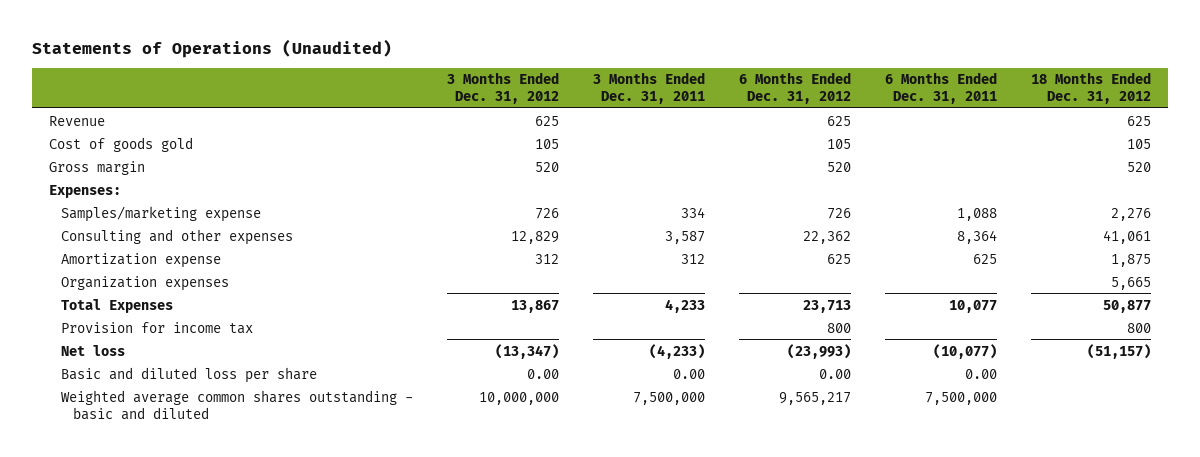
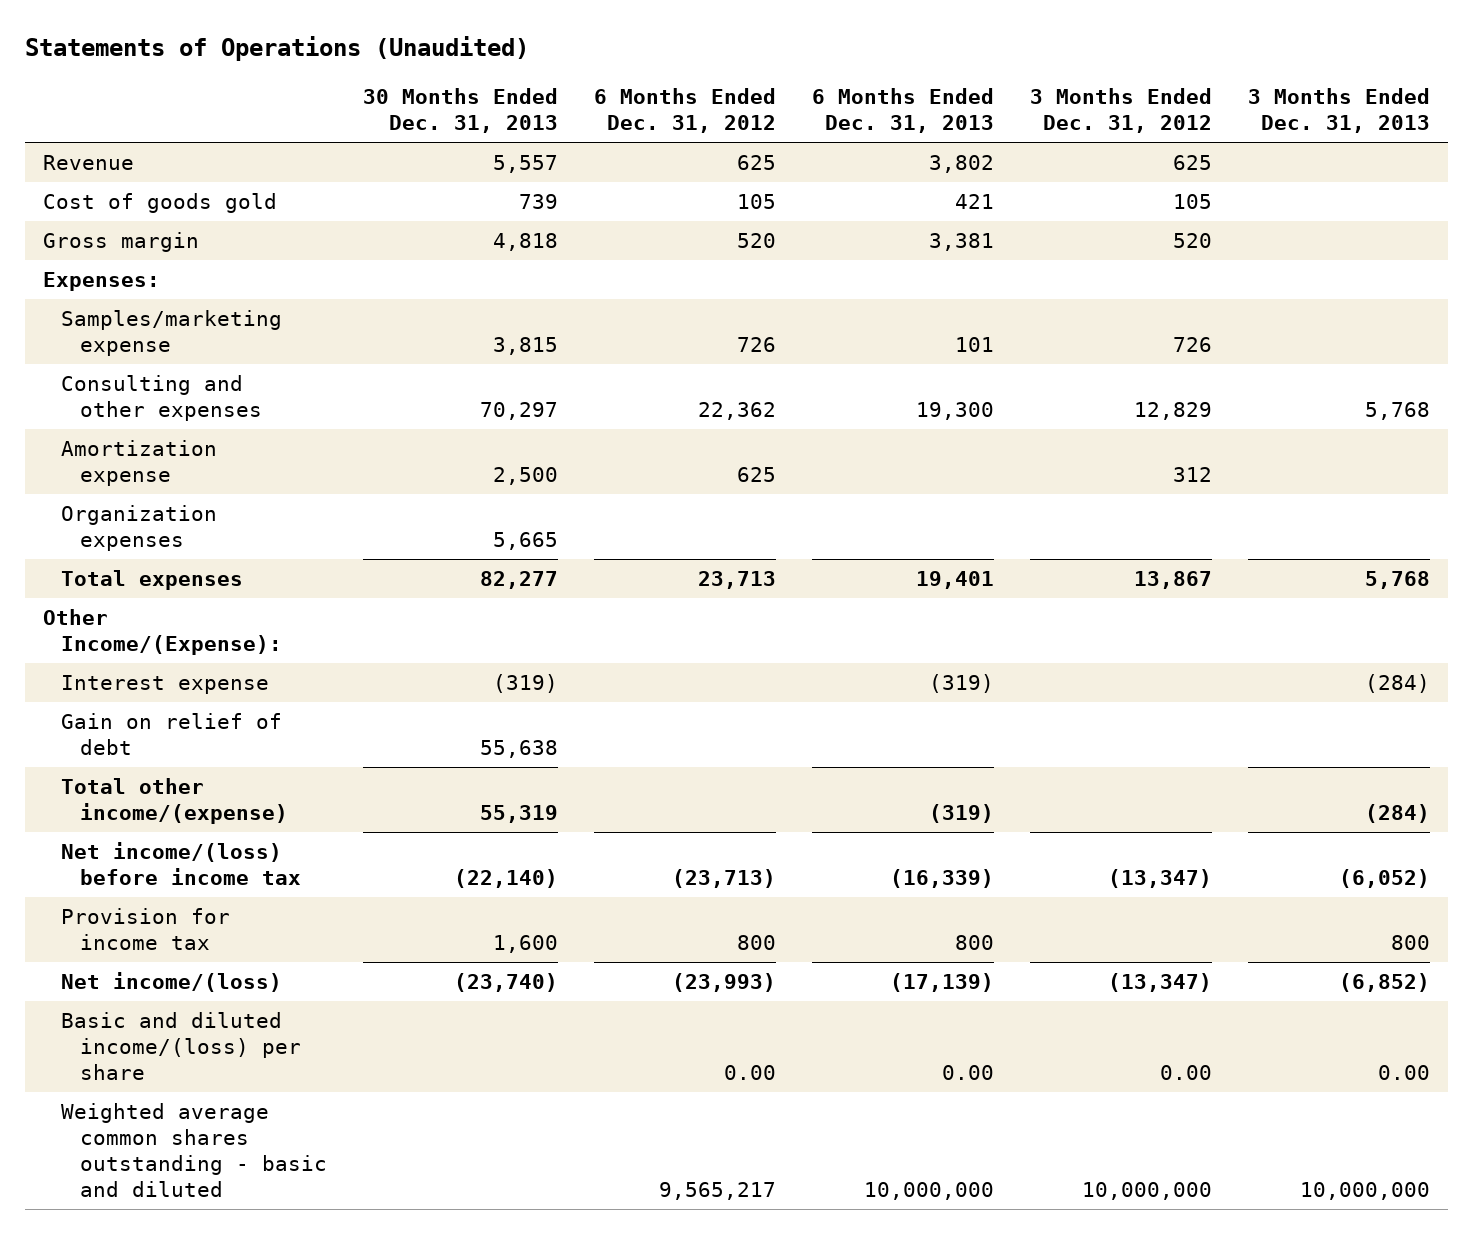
- | 3 Months Ended Dec. 31, 2012 | 3 Months Ended Dec. 31, 2011 | 6 Months Ended Dec. 31, 2012 | 6 Months Ended Dec. 31, 2011 | 18 Months Ended Dec. 31, 2012
+ | 30 Months Ended Dec. 31, 2013 | 6 Months Ended Dec. 31, 2012 | 6 Months Ended Dec. 31, 2013 | 3 Months Ended Dec. 31, 2012 | 3 Months Ended Dec. 31, 2013
- Total Expenses | 13,867 | 4,233 | 23,713 | 10,077 | 50,877
+ Total expenses | 82,277 | 23,713 | 19,401 | 13,867 | 5,768
+ Other Income/(Expense):
+ Interest expense | (319) | | (319) | | (284)
+ Gain on relief of debt | 55,638 | | | |
+ Total other income/(expense) | 55,319 | | (319) | | (284)
+ Net income/(loss) before income tax | (22,140) | (23,713) | (16,339) | (13,347) | (6,052)
- Net loss | (13,347) | (4,233) | (23,993) | (10,077) | (51,157)
- Basic and diluted loss per share | 0.00 | 0.00 | 0.00 | 0.00 |
+ Net income/(loss) | (23,740) | (23,993) | (17,139) | (13,347) | (6,852)
+ Basic and diluted income/(loss) per share | | 0.00 | 0.00 | 0.00 | 0.00

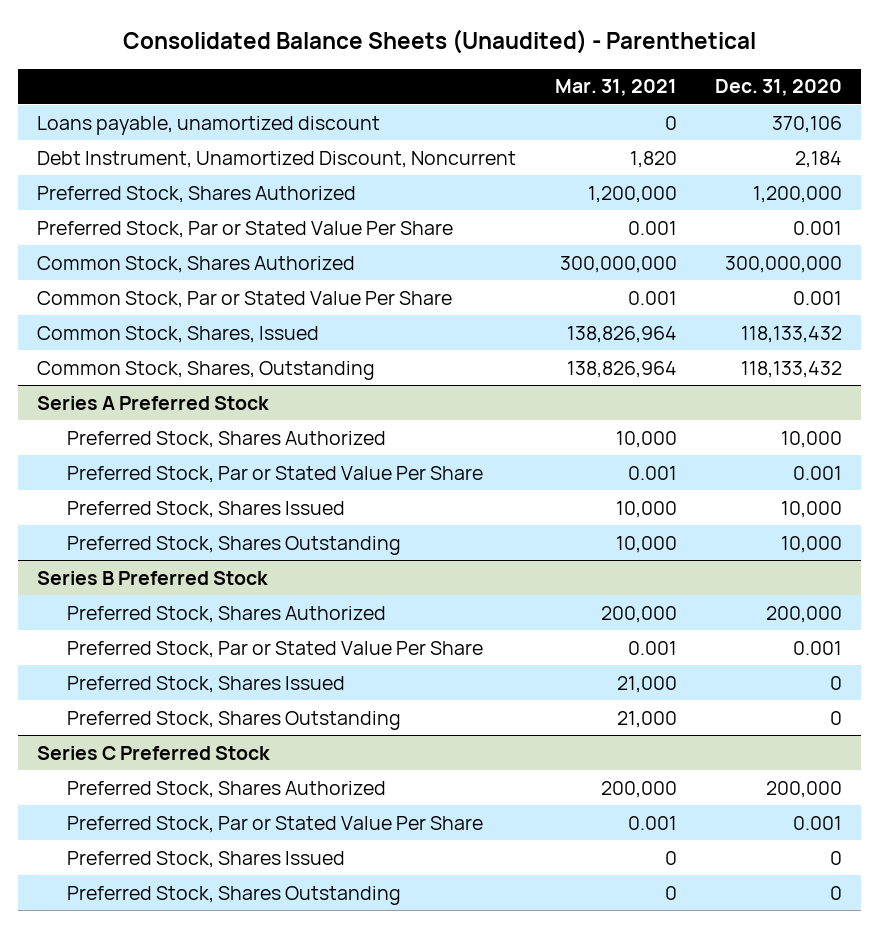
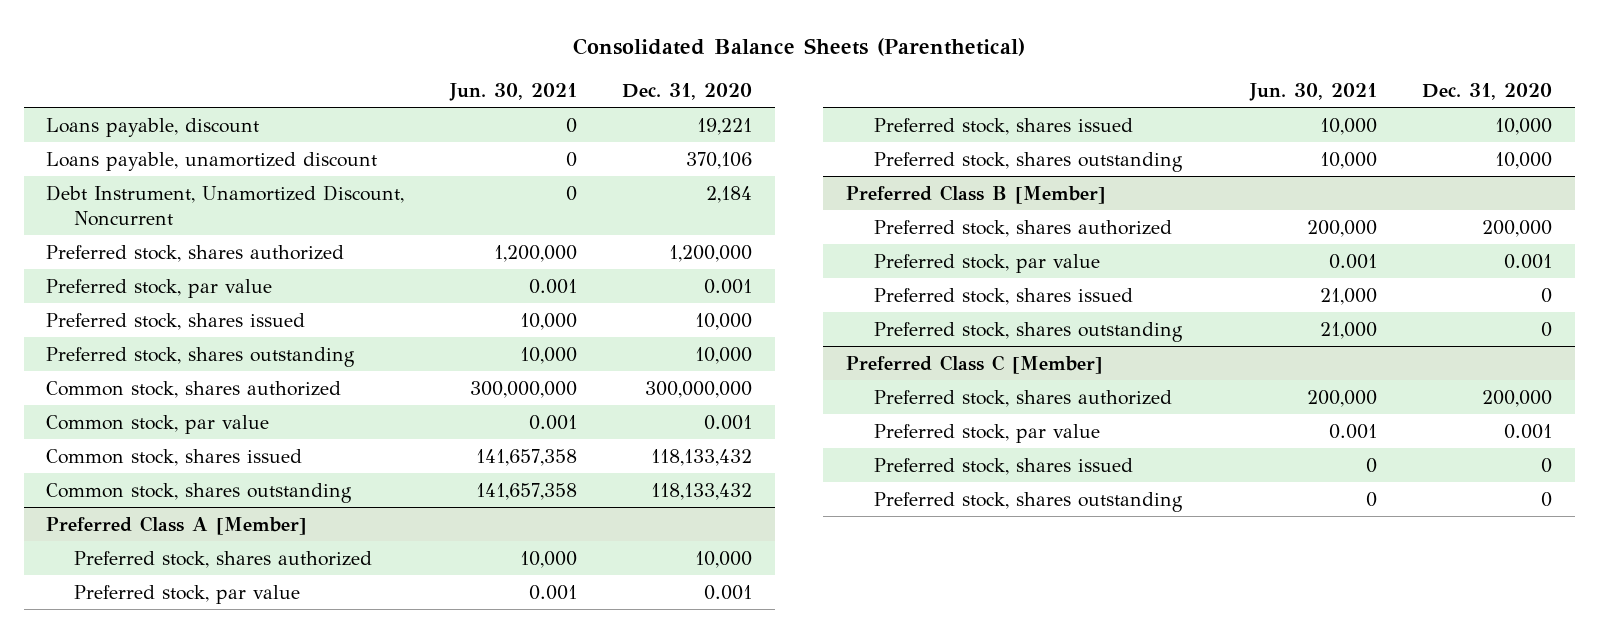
- Consolidated Balance Sheets (Unaudited) - Parenthetical
+ Consolidated Balance Sheets (Parenthetical)
- | Mar. 31, 2021 | Dec. 31, 2020
+ | Jun. 30, 2021 | Dec. 31, 2020
+ Loans payable, discount | 0 | 19,221
- Preferred Stock, Shares Authorized | 1,200,000 | 1,200,000
- Preferred Stock, Par or Stated Value Per Share | 0.001 | 0.001
- Common Stock, Shares Authorized | 300,000,000 | 300,000,000
- Common Stock, Par or Stated Value Per Share | 0.001 | 0.001
- Common Stock, Shares, Issued | 138,826,964 | 118,133,432
- Common Stock, Shares, Outstanding | 138,826,964 | 118,133,432
- Series A Preferred Stock
- Preferred Stock, Shares Authorized | 10,000 | 10,000
- Preferred Stock, Par or Stated Value Per Share | 0.001 | 0.001
- Preferred Stock, Shares Issued | 10,000 | 10,000
- Preferred Stock, Shares Outstanding | 10,000 | 10,000
- Series B Preferred Stock
- Preferred Stock, Shares Authorized | 200,000 | 200,000
- Preferred Stock, Par or Stated Value Per Share | 0.001 | 0.001
- Preferred Stock, Shares Issued | 21,000 | 0
- Preferred Stock, Shares Outstanding | 21,000 | 0
- Series C Preferred Stock
- Preferred Stock, Shares Authorized | 200,000 | 200,000
- Preferred Stock, Par or Stated Value Per Share | 0.001 | 0.001
- Preferred Stock, Shares Issued | 0 | 0
- Preferred Stock, Shares Outstanding | 0 | 0
+ Preferred stock, shares authorized | 1,200,000 | 1,200,000
+ Preferred stock, par value | 0.001 | 0.001
+ Preferred stock, shares issued | 10,000 | 10,000
+ Preferred stock, shares outstanding | 10,000 | 10,000
+ Common stock, shares authorized | 300,000,000 | 300,000,000
+ Common stock, par value | 0.001 | 0.001
+ Common stock, shares issued | 141,657,358 | 118,133,432
+ Common stock, shares outstanding | 141,657,358 | 118,133,432
+ Preferred Class A [Member]
+ Preferred stock, shares authorized | 10,000 | 10,000
+ Preferred stock, par value | 0.001 | 0.001
+ Preferred stock, shares issued | 10,000 | 10,000
+ Preferred stock, shares outstanding | 10,000 | 10,000
+ Preferred Class B [Member]
+ Preferred stock, shares authorized | 200,000 | 200,000
+ Preferred stock, par value | 0.001 | 0.001
+ Preferred stock, shares issued | 21,000 | 0
+ Preferred stock, shares outstanding | 21,000 | 0
+ Preferred Class C [Member]
+ Preferred stock, shares authorized | 200,000 | 200,000
+ Preferred stock, par value | 0.001 | 0.001
+ Preferred stock, shares issued | 0 | 0
+ Preferred stock, shares outstanding | 0 | 0

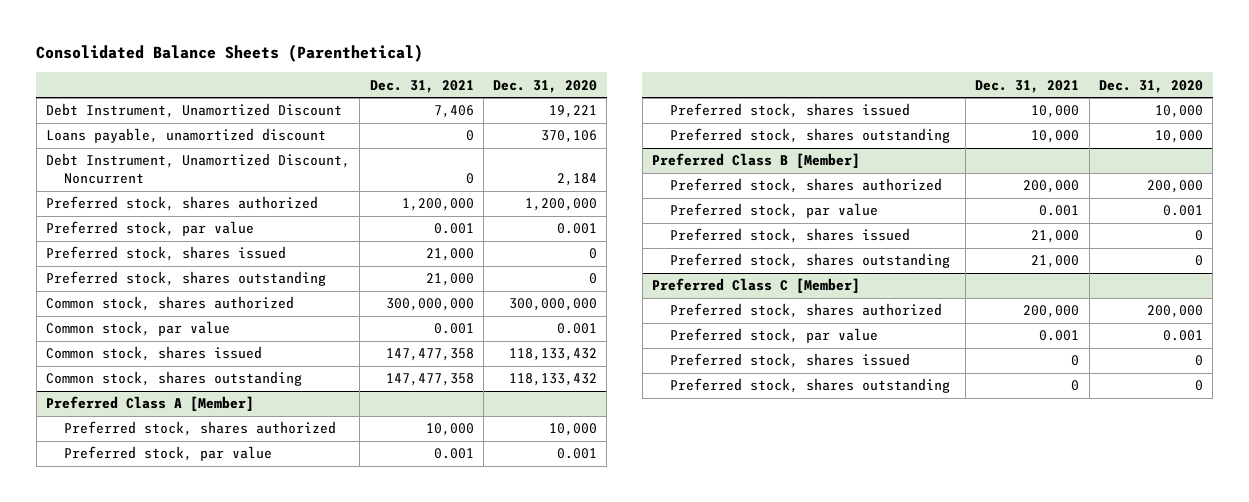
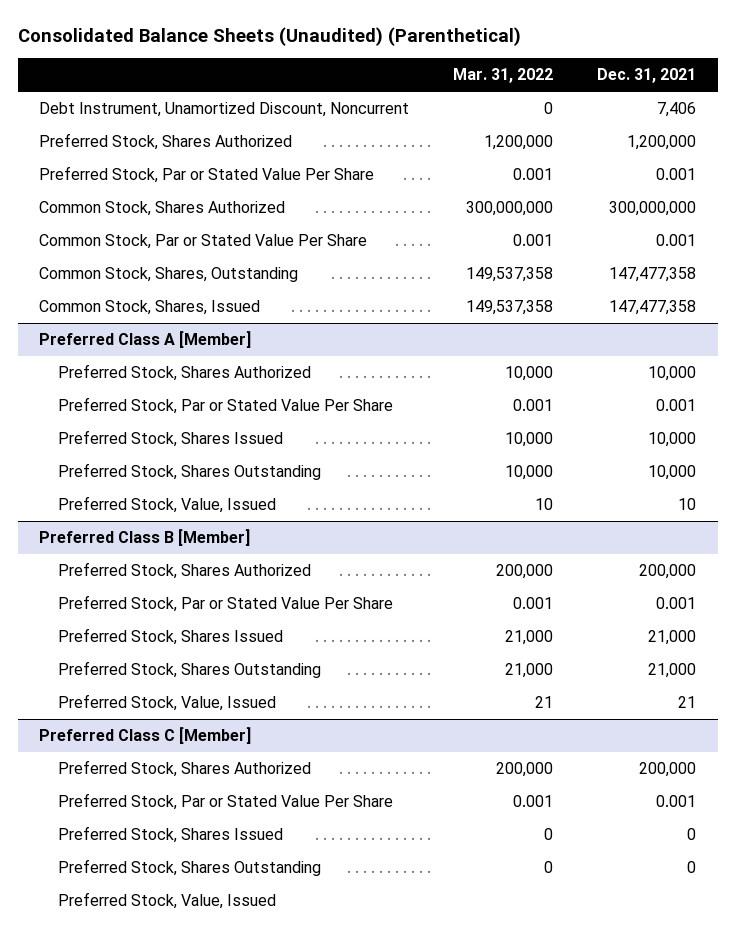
- Consolidated Balance Sheets (Parenthetical)
+ Consolidated Balance Sheets (Unaudited) (Parenthetical)
- | Dec. 31, 2021 | Dec. 31, 2020
+ | Mar. 31, 2022 | Dec. 31, 2021
- Debt Instrument, Unamortized Discount | 7,406 | 19,221
- Loans payable, unamortized discount | 0 | 370,106
- Debt Instrument, Unamortized Discount, Noncurrent | 0 | 2,184
- Preferred stock, shares authorized | 1,200,000 | 1,200,000
- Preferred stock, par value | 0.001 | 0.001
- Preferred stock, shares issued | 21,000 | 0
- Preferred stock, shares outstanding | 21,000 | 0
- Common stock, shares authorized | 300,000,000 | 300,000,000
- Common stock, par value | 0.001 | 0.001
- Common stock, shares issued | 147,477,358 | 118,133,432
- Common stock, shares outstanding | 147,477,358 | 118,133,432
+ Debt Instrument, Unamortized Discount, Noncurrent | 0 | 7,406
+ Preferred Stock, Shares Authorized | 1,200,000 | 1,200,000
+ Preferred Stock, Par or Stated Value Per Share | 0.001 | 0.001
+ Common Stock, Shares Authorized | 300,000,000 | 300,000,000
+ Common Stock, Par or Stated Value Per Share | 0.001 | 0.001
+ Common Stock, Shares, Outstanding | 149,537,358 | 147,477,358
+ Common Stock, Shares, Issued | 149,537,358 | 147,477,358
@ Preferred Class A [Member]
- Preferred stock, shares authorized | 10,000 | 10,000
- Preferred stock, par value | 0.001 | 0.001
- Preferred stock, shares issued | 10,000 | 10,000
- Preferred stock, shares outstanding | 10,000 | 10,000
+ Preferred Stock, Shares Authorized | 10,000 | 10,000
+ Preferred Stock, Par or Stated Value Per Share | 0.001 | 0.001
+ Preferred Stock, Shares Issued | 10,000 | 10,000
+ Preferred Stock, Shares Outstanding | 10,000 | 10,000
+ Preferred Stock, Value, Issued | 10 | 10
@ Preferred Class B [Member]
- Preferred stock, shares authorized | 200,000 | 200,000
- Preferred stock, par value | 0.001 | 0.001
- Preferred stock, shares issued | 21,000 | 0
- Preferred stock, shares outstanding | 21,000 | 0
+ Preferred Stock, Shares Authorized | 200,000 | 200,000
+ Preferred Stock, Par or Stated Value Per Share | 0.001 | 0.001
+ Preferred Stock, Shares Issued | 21,000 | 21,000
+ Preferred Stock, Shares Outstanding | 21,000 | 21,000
+ Preferred Stock, Value, Issued | 21 | 21
@ Preferred Class C [Member]
- Preferred stock, shares authorized | 200,000 | 200,000
- Preferred stock, par value | 0.001 | 0.001
- Preferred stock, shares issued | 0 | 0
- Preferred stock, shares outstanding | 0 | 0
+ Preferred Stock, Shares Authorized | 200,000 | 200,000
+ Preferred Stock, Par or Stated Value Per Share | 0.001 | 0.001
+ Preferred Stock, Shares Issued | 0 | 0
+ Preferred Stock, Shares Outstanding | 0 | 0
+ Preferred Stock, Value, Issued

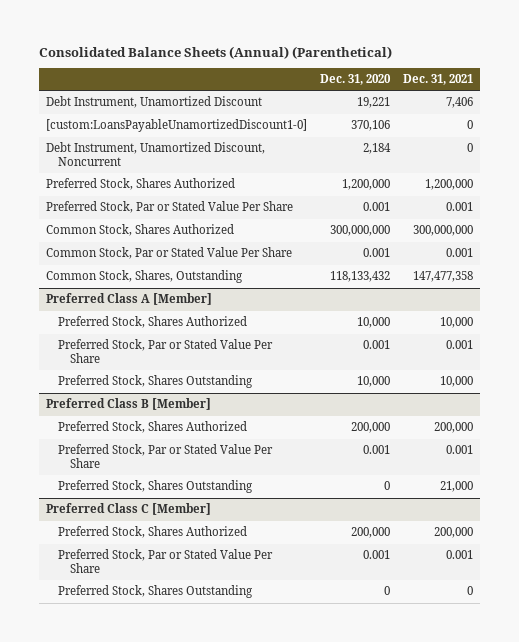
- Consolidated Balance Sheets (Unaudited) (Parenthetical)
+ Consolidated Balance Sheets (Annual) (Parenthetical)
- | Mar. 31, 2022 | Dec. 31, 2021
+ | Dec. 31, 2020 | Dec. 31, 2021
- Debt Instrument, Unamortized Discount, Noncurrent | 0 | 7,406
+ Debt Instrument, Unamortized Discount | 19,221 | 7,406
+ [custom:LoansPayableUnamortizedDiscount1-0] | 370,106 | 0
+ Debt Instrument, Unamortized Discount, Noncurrent | 2,184 | 0
- Common Stock, Shares, Issued | 149,537,358 | 147,477,358
@ Preferred Class A [Member]
- Preferred Stock, Shares Issued | 10,000 | 10,000
- Preferred Stock, Value, Issued | 10 | 10
@ Preferred Class B [Member]
- Preferred Stock, Shares Issued | 21,000 | 21,000
- Preferred Stock, Value, Issued | 21 | 21
@ Preferred Class C [Member]
- Preferred Stock, Shares Issued | 0 | 0
- Preferred Stock, Value, Issued

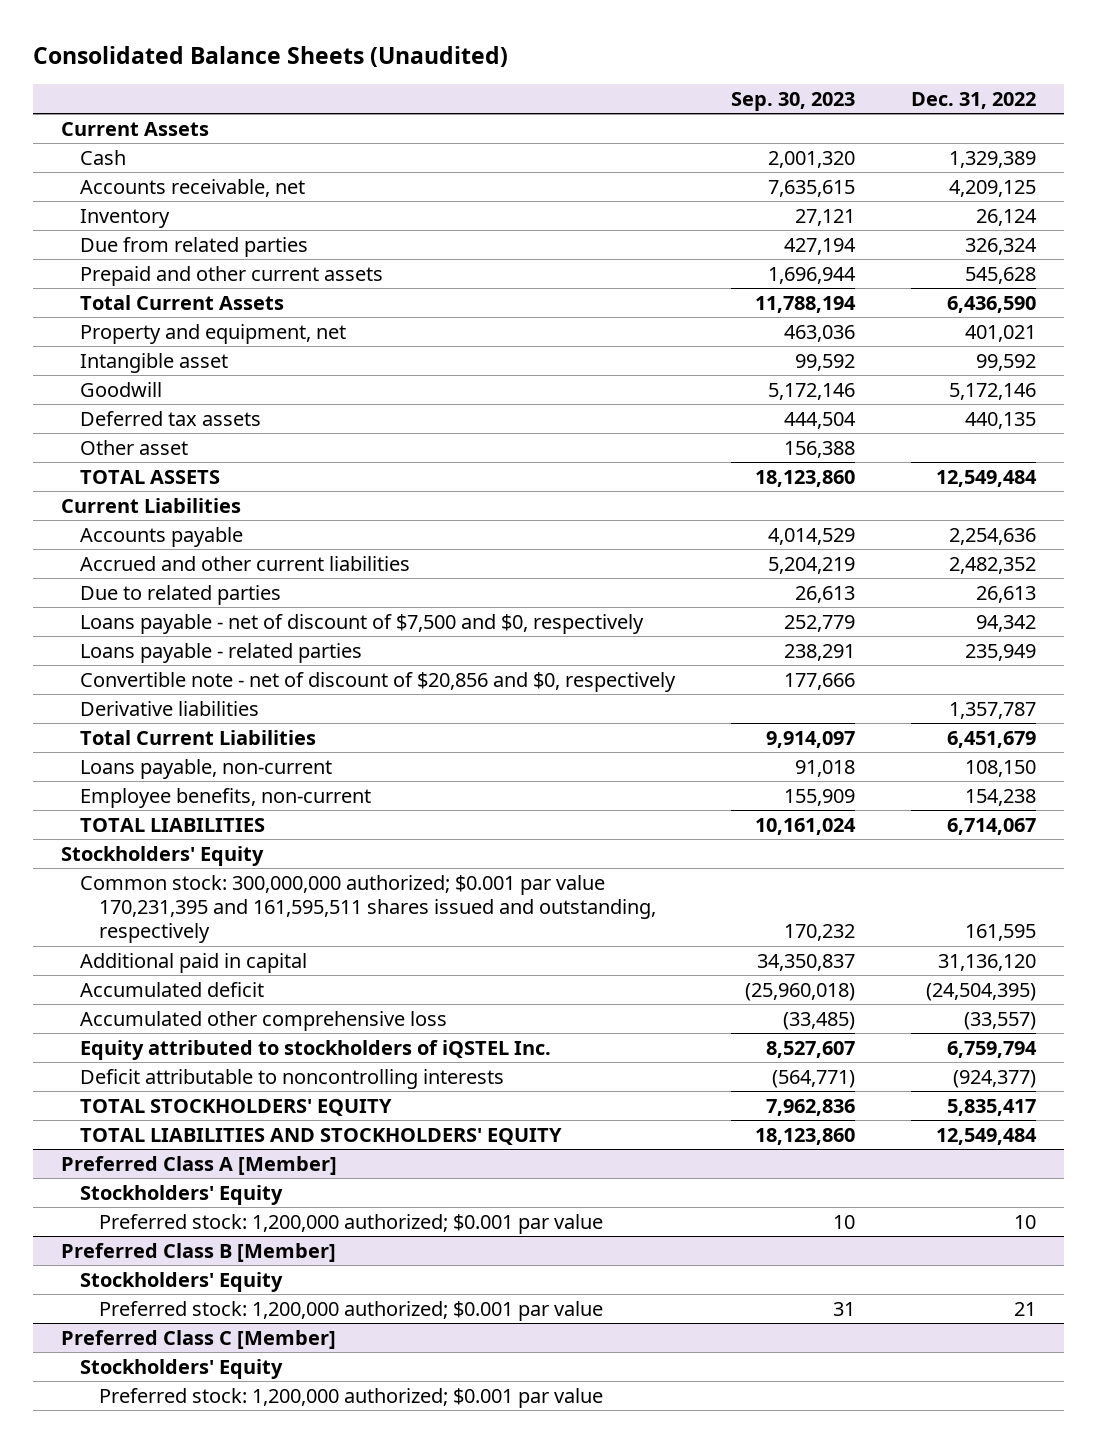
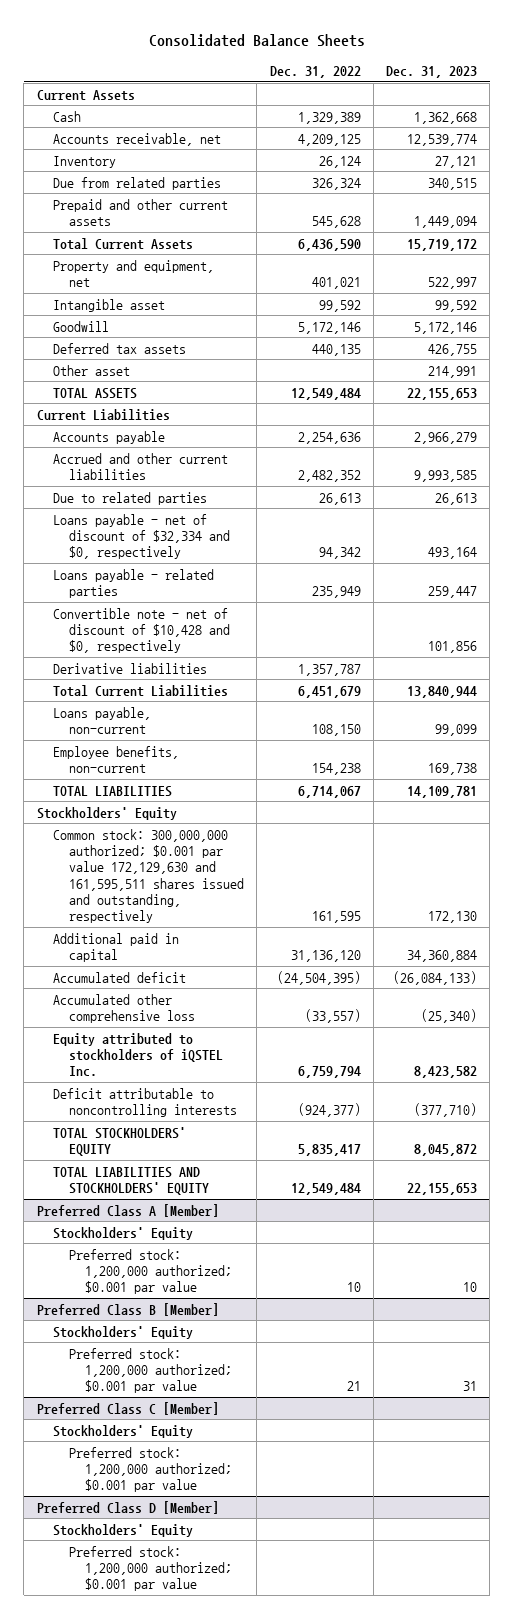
- Consolidated Balance Sheets (Unaudited)
+ Consolidated Balance Sheets
- | Sep. 30, 2023 | Dec. 31, 2022
+ | Dec. 31, 2022 | Dec. 31, 2023
- Loans payable - net of discount of $7,500 and $0, respectively | 252,779 | 94,342
+ Loans payable - net of discount of $32,334 and $0, respectively | 94,342 | 493,164
- Convertible note - net of discount of $20,856 and $0, respectively | 177,666 |
+ Convertible note - net of discount of $10,428 and $0, respectively | | 101,856
- Common stock: 300,000,000 authorized; $0.001 par value 170,231,395 and 161,595,511 shares issued and outstanding, respectively | 170,232 | 161,595
+ Common stock: 300,000,000 authorized; $0.001 par value 172,129,630 and 161,595,511 shares issued and outstanding, respectively | 161,595 | 172,130
+ Preferred Class D [Member]
+ Stockholders' Equity
+ Preferred stock: 1,200,000 authorized; $0.001 par value

